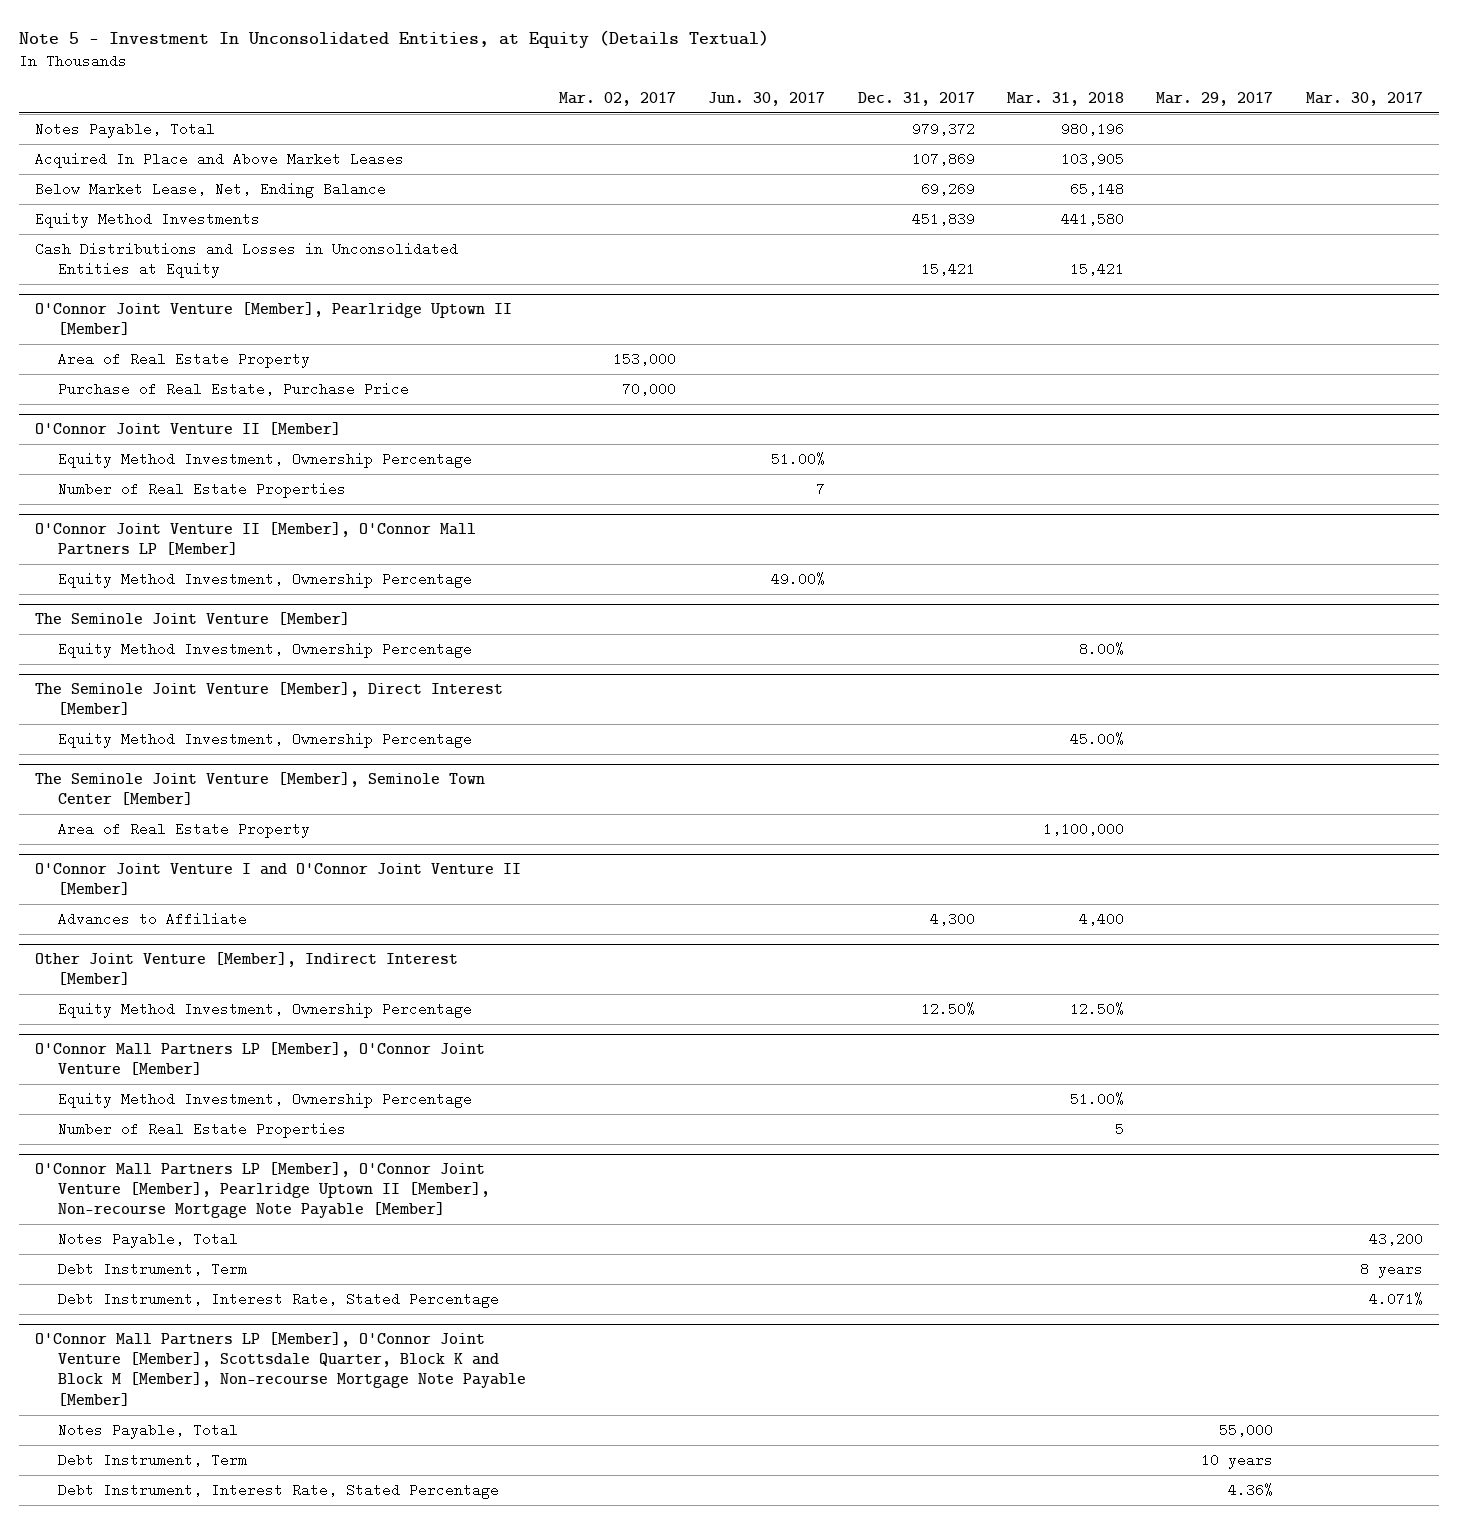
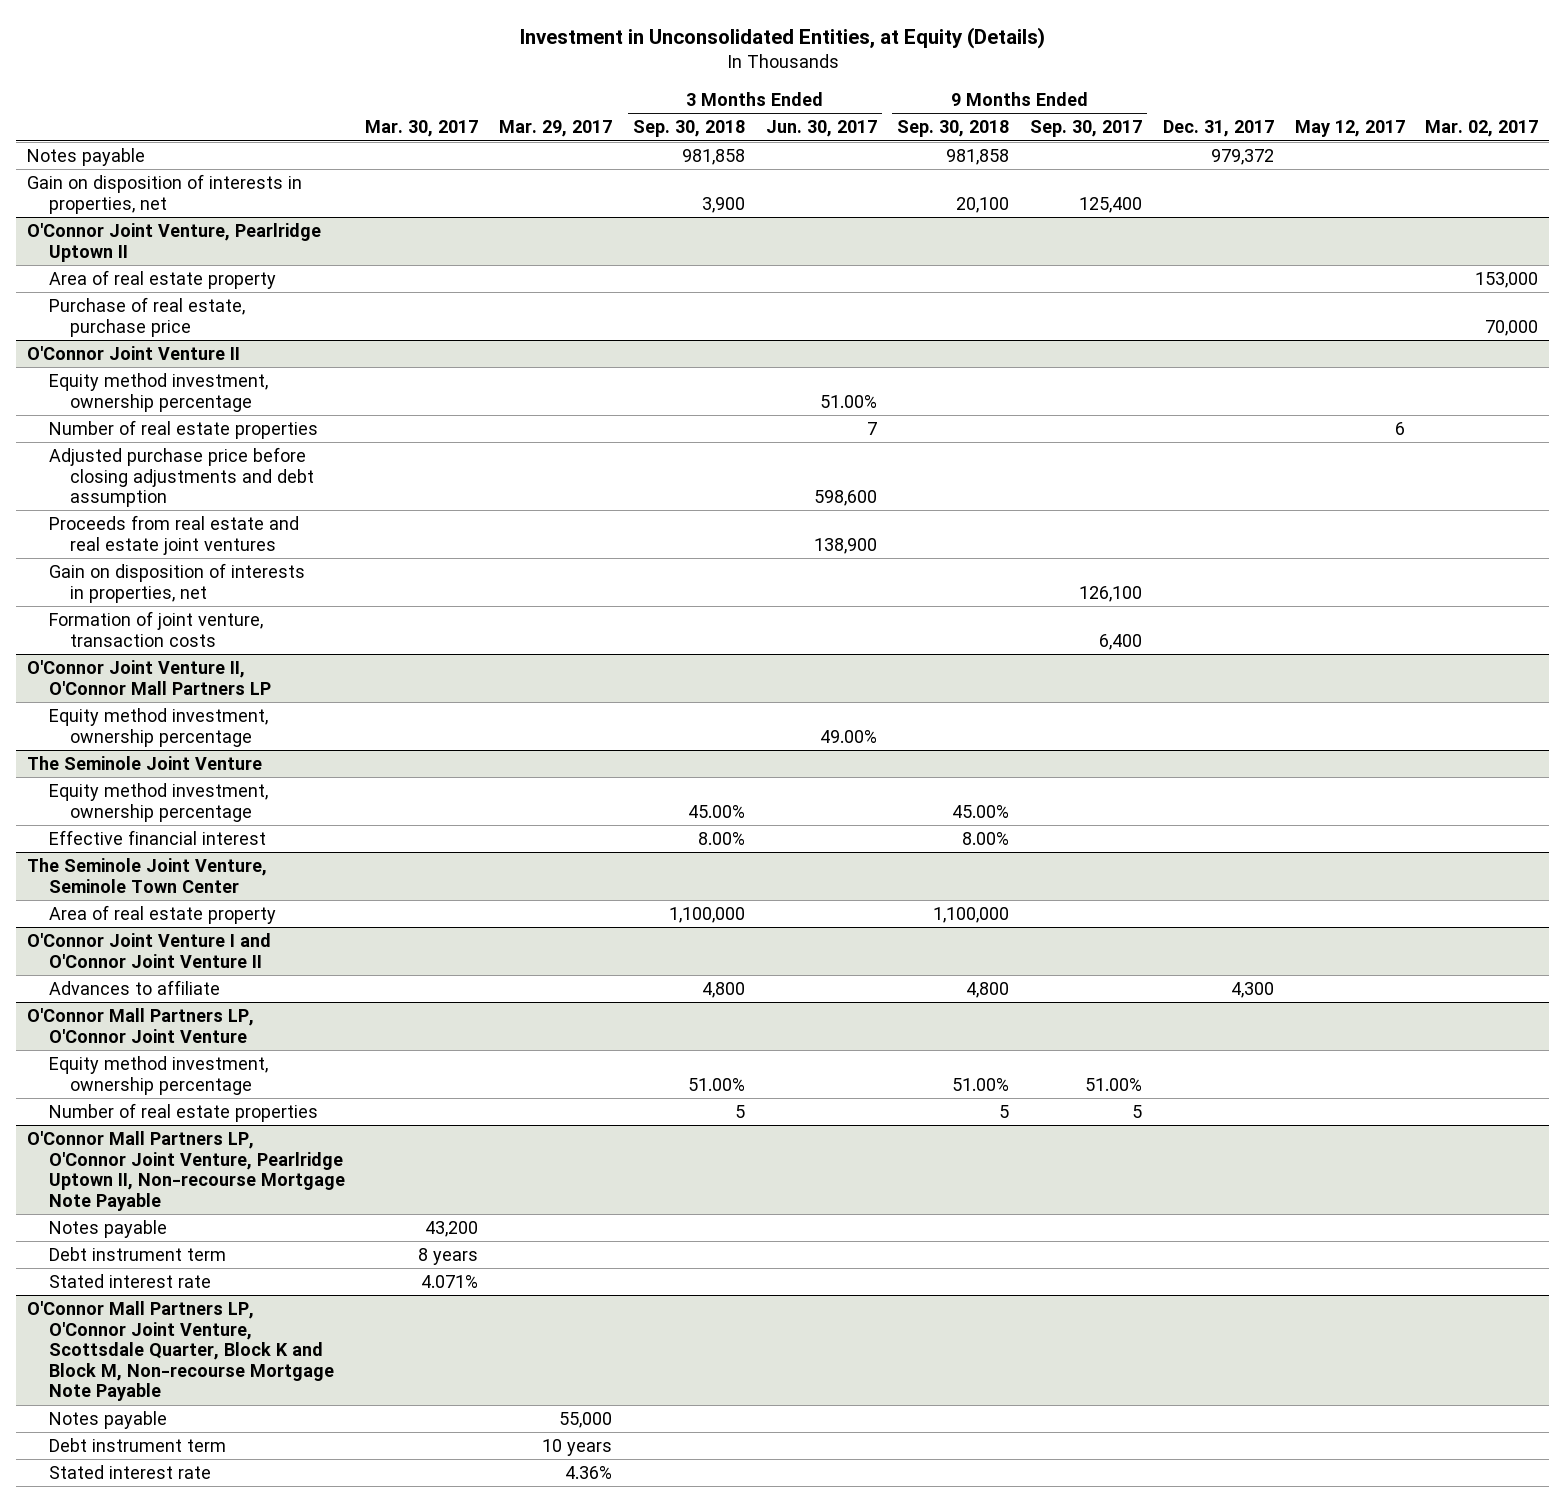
- Note 5 - Investment In Unconsolidated Entities, at Equity (Details Textual)
+ Investment in Unconsolidated Entities, at Equity (Details)
- | Mar. 02, 2017 | Jun. 30, 2017 | Dec. 31, 2017 | Mar. 31, 2018 | Mar. 29, 2017 | Mar. 30, 2017
+ | Mar. 30, 2017 | Mar. 29, 2017 | 3 Months Ended Sep. 30, 2018 | 3 Months Ended Jun. 30, 2017 | 9 Months Ended Sep. 30, 2018 | 9 Months Ended Sep. 30, 2017 | Dec. 31, 2017 | May 12, 2017 | Mar. 02, 2017
- Notes Payable, Total | | | 979,372 | 980,196 | |
- Acquired In Place and Above Market Leases | | | 107,869 | 103,905 | |
- Below Market Lease, Net, Ending Balance | | | 69,269 | 65,148 | |
- Equity Method Investments | | | 451,839 | 441,580 | |
- Cash Distributions and Losses in Unconsolidated Entities at Equity | | | 15,421 | 15,421 | |
- O'Connor Joint Venture [Member], Pearlridge Uptown II [Member]
- Area of Real Estate Property | 153,000 | | | | |
- Purchase of Real Estate, Purchase Price | 70,000 | | | | |
- O'Connor Joint Venture II [Member]
- Equity Method Investment, Ownership Percentage | | 51.00% | | | |
- Number of Real Estate Properties | | 7 | | | |
- O'Connor Joint Venture II [Member], O'Connor Mall Partners LP [Member]
- Equity Method Investment, Ownership Percentage | | 49.00% | | | |
- The Seminole Joint Venture [Member]
- Equity Method Investment, Ownership Percentage | | | | 8.00% | |
- The Seminole Joint Venture [Member], Direct Interest [Member]
- Equity Method Investment, Ownership Percentage | | | | 45.00% | |
- The Seminole Joint Venture [Member], Seminole Town Center [Member]
- Area of Real Estate Property | | | | 1,100,000 | |
- O'Connor Joint Venture I and O'Connor Joint Venture II [Member]
- Advances to Affiliate | | | 4,300 | 4,400 | |
- Other Joint Venture [Member], Indirect Interest [Member]
- Equity Method Investment, Ownership Percentage | | | 12.50% | 12.50% | |
- O'Connor Mall Partners LP [Member], O'Connor Joint Venture [Member]
- Equity Method Investment, Ownership Percentage | | | | 51.00% | |
- Number of Real Estate Properties | | | | 5 | |
- O'Connor Mall Partners LP [Member], O'Connor Joint Venture [Member], Pearlridge Uptown II [Member], Non-recourse Mortgage Note Payable [Member]
- Notes Payable, Total | | | | | | 43,200
- Debt Instrument, Term | | | | | | 8 years
- Debt Instrument, Interest Rate, Stated Percentage | | | | | | 4.071%
- O'Connor Mall Partners LP [Member], O'Connor Joint Venture [Member], Scottsdale Quarter, Block K and Block M [Member], Non-recourse Mortgage Note Payable [Member]
- Notes Payable, Total | | | | | 55,000 |
- Debt Instrument, Term | | | | | 10 years |
- Debt Instrument, Interest Rate, Stated Percentage | | | | | 4.36% |
+ Notes payable | | | 981,858 | | 981,858 | | 979,372 | |
+ Gain on disposition of interests in properties, net | | | 3,900 | | 20,100 | 125,400 | | |
+ O'Connor Joint Venture, Pearlridge Uptown II
+ Area of real estate property | | | | | | | | | 153,000
+ Purchase of real estate, purchase price | | | | | | | | | 70,000
+ O'Connor Joint Venture II
+ Equity method investment, ownership percentage | | | | 51.00% | | | | |
+ Number of real estate properties | | | | 7 | | | | 6 |
+ Adjusted purchase price before closing adjustments and debt assumption | | | | 598,600 | | | | |
+ Proceeds from real estate and real estate joint ventures | | | | 138,900 | | | | |
+ Gain on disposition of interests in properties, net | | | | | | 126,100 | | |
+ Formation of joint venture, transaction costs | | | | | | 6,400 | | |
+ O'Connor Joint Venture II, O'Connor Mall Partners LP
+ Equity method investment, ownership percentage | | | | 49.00% | | | | |
+ The Seminole Joint Venture
+ Equity method investment, ownership percentage | | | 45.00% | | 45.00% | | | |
+ Effective financial interest | | | 8.00% | | 8.00% | | | |
+ The Seminole Joint Venture, Seminole Town Center
+ Area of real estate property | | | 1,100,000 | | 1,100,000 | | | |
+ O'Connor Joint Venture I and O'Connor Joint Venture II
+ Advances to affiliate | | | 4,800 | | 4,800 | | 4,300 | |
+ O'Connor Mall Partners LP, O'Connor Joint Venture
+ Equity method investment, ownership percentage | | | 51.00% | | 51.00% | 51.00% | | |
+ Number of real estate properties | | | 5 | | 5 | 5 | | |
+ O'Connor Mall Partners LP, O'Connor Joint Venture, Pearlridge Uptown II, Non-recourse Mortgage Note Payable
+ Notes payable | 43,200 | | | | | | | |
+ Debt instrument term | 8 years | | | | | | | |
+ Stated interest rate | 4.071% | | | | | | | |
+ O'Connor Mall Partners LP, O'Connor Joint Venture, Scottsdale Quarter, Block K and Block M, Non-recourse Mortgage Note Payable
+ Notes payable | | 55,000 | | | | | | |
+ Debt instrument term | | 10 years | | | | | | |
+ Stated interest rate | | 4.36% | | | | | | |

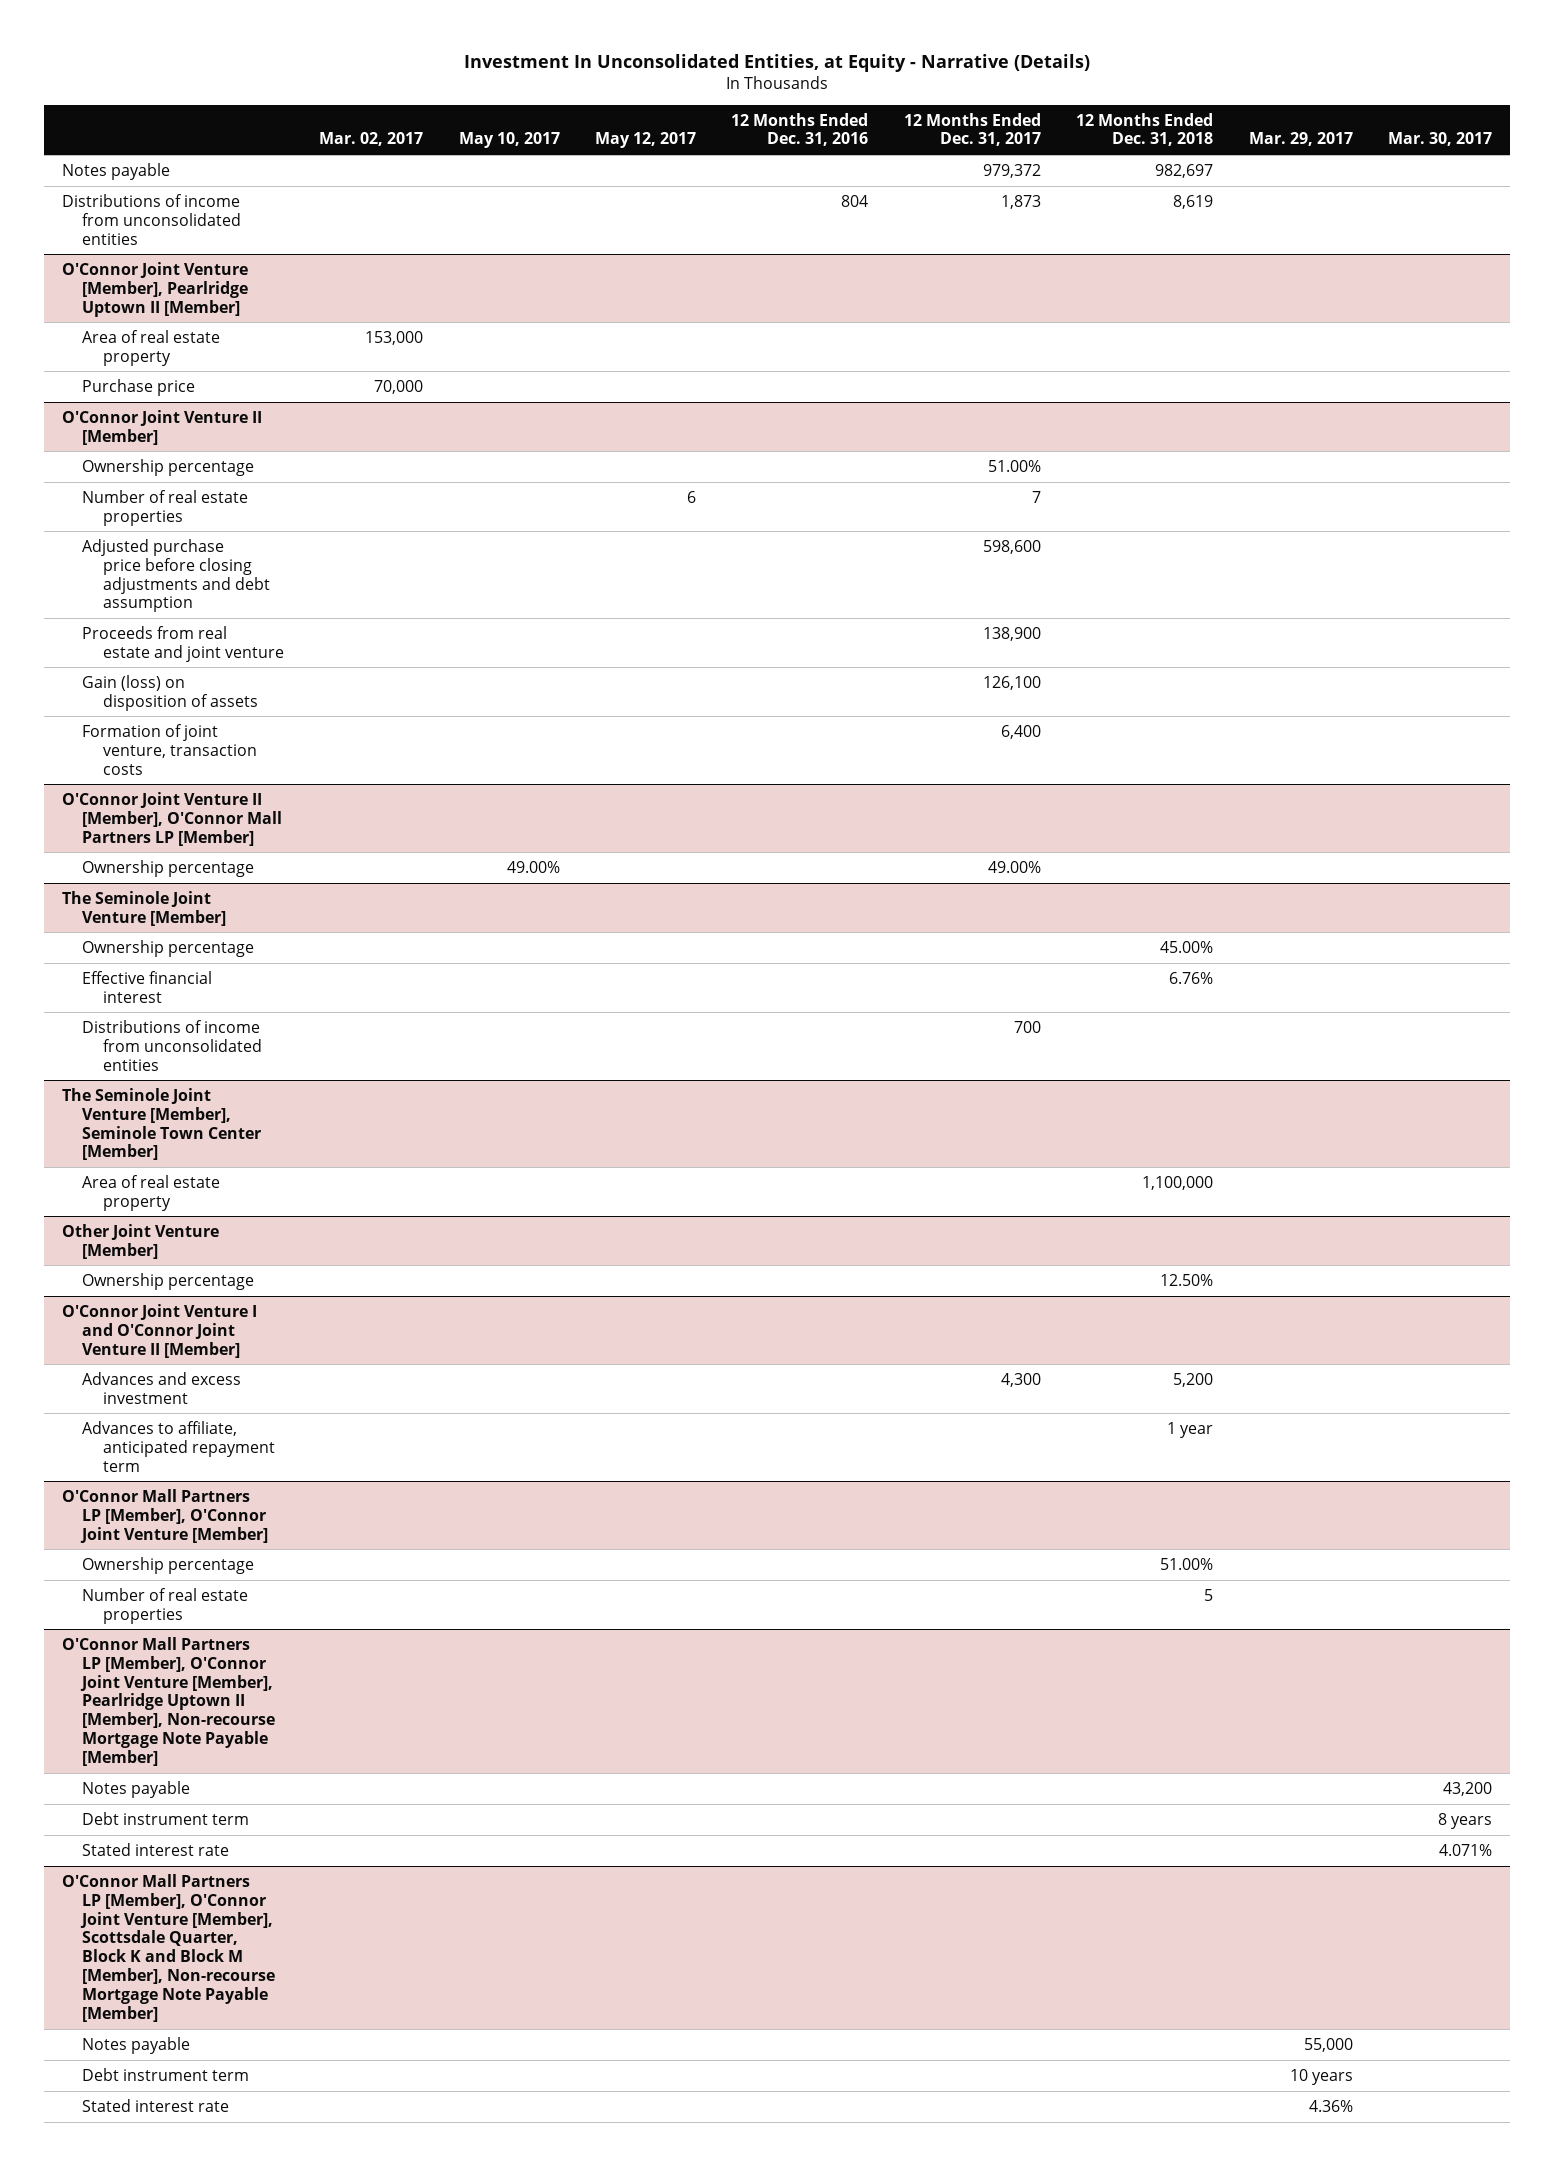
- Investment in Unconsolidated Entities, at Equity (Details)
+ Investment In Unconsolidated Entities, at Equity - Narrative (Details)
- | Mar. 30, 2017 | Mar. 29, 2017 | 3 Months Ended Sep. 30, 2018 | 3 Months Ended Jun. 30, 2017 | 9 Months Ended Sep. 30, 2018 | 9 Months Ended Sep. 30, 2017 | Dec. 31, 2017 | May 12, 2017 | Mar. 02, 2017
+ | Mar. 02, 2017 | May 10, 2017 | May 12, 2017 | 12 Months Ended Dec. 31, 2016 | 12 Months Ended Dec. 31, 2017 | 12 Months Ended Dec. 31, 2018 | Mar. 29, 2017 | Mar. 30, 2017
- Gain on disposition of interests in properties, net | | | 3,900 | | 20,100 | 125,400 | | |
- O'Connor Joint Venture, Pearlridge Uptown II
+ Distributions of income from unconsolidated entities | | | | 804 | 1,873 | 8,619 | |
+ O'Connor Joint Venture [Member], Pearlridge Uptown II [Member]
- Purchase of real estate, purchase price | | | | | | | | | 70,000
- O'Connor Joint Venture II
- Equity method investment, ownership percentage | | | | 51.00% | | | | |
+ Purchase price | 70,000 | | | | | | |
+ O'Connor Joint Venture II [Member]
+ Ownership percentage | | | | | 51.00% | | |
- Proceeds from real estate and real estate joint ventures | | | | 138,900 | | | | |
- Gain on disposition of interests in properties, net | | | | | | 126,100 | | |
+ Proceeds from real estate and joint venture | | | | | 138,900 | | |
+ Gain (loss) on disposition of assets | | | | | 126,100 | | |
- O'Connor Joint Venture II, O'Connor Mall Partners LP
- Equity method investment, ownership percentage | | | | 49.00% | | | | |
- The Seminole Joint Venture
- Equity method investment, ownership percentage | | | 45.00% | | 45.00% | | | |
+ O'Connor Joint Venture II [Member], O'Connor Mall Partners LP [Member]
+ Ownership percentage | | 49.00% | | | 49.00% | | |
+ The Seminole Joint Venture [Member]
+ Ownership percentage | | | | | | 45.00% | |
- The Seminole Joint Venture, Seminole Town Center
+ Distributions of income from unconsolidated entities | | | | | 700 | | |
+ The Seminole Joint Venture [Member], Seminole Town Center [Member]
- O'Connor Joint Venture I and O'Connor Joint Venture II
- Advances to affiliate | | | 4,800 | | 4,800 | | 4,300 | |
- O'Connor Mall Partners LP, O'Connor Joint Venture
- Equity method investment, ownership percentage | | | 51.00% | | 51.00% | 51.00% | | |
+ Other Joint Venture [Member]
+ Ownership percentage | | | | | | 12.50% | |
+ O'Connor Joint Venture I and O'Connor Joint Venture II [Member]
+ Advances and excess investment | | | | | 4,300 | 5,200 | |
+ Advances to affiliate, anticipated repayment term | | | | | | 1 year | |
+ O'Connor Mall Partners LP [Member], O'Connor Joint Venture [Member]
+ Ownership percentage | | | | | | 51.00% | |
- O'Connor Mall Partners LP, O'Connor Joint Venture, Pearlridge Uptown II, Non-recourse Mortgage Note Payable
+ O'Connor Mall Partners LP [Member], O'Connor Joint Venture [Member], Pearlridge Uptown II [Member], Non-recourse Mortgage Note Payable [Member]
- O'Connor Mall Partners LP, O'Connor Joint Venture, Scottsdale Quarter, Block K and Block M, Non-recourse Mortgage Note Payable
+ O'Connor Mall Partners LP [Member], O'Connor Joint Venture [Member], Scottsdale Quarter, Block K and Block M [Member], Non-recourse Mortgage Note Payable [Member]

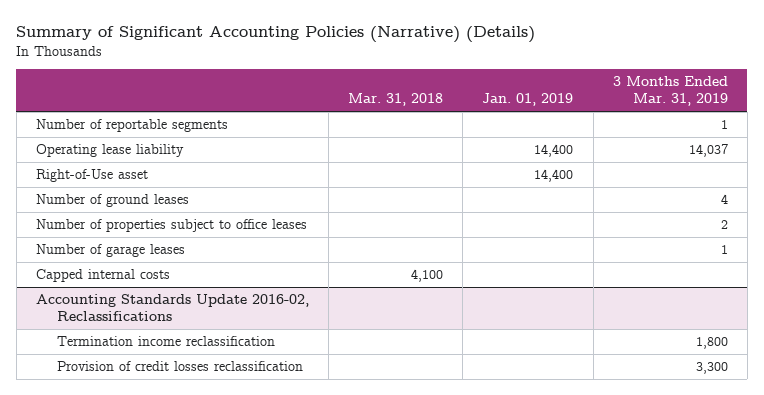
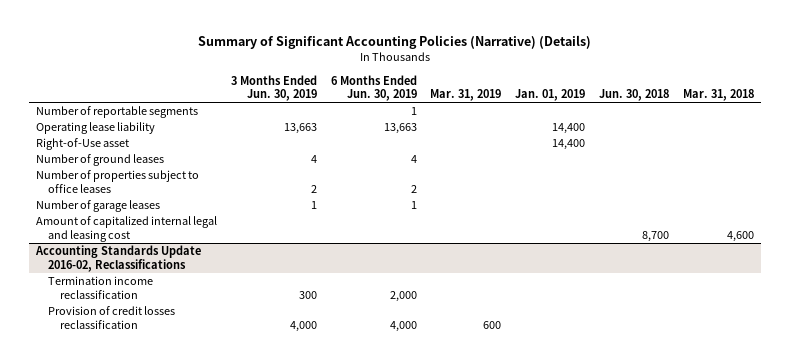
- | Mar. 31, 2018 | Jan. 01, 2019 | 3 Months Ended Mar. 31, 2019
+ | 3 Months Ended Jun. 30, 2019 | 6 Months Ended Jun. 30, 2019 | Mar. 31, 2019 | Jan. 01, 2019 | Jun. 30, 2018 | Mar. 31, 2018
- Capped internal costs | 4,100 | |
+ Amount of capitalized internal legal and leasing cost | | | | | 8,700 | 4,600

